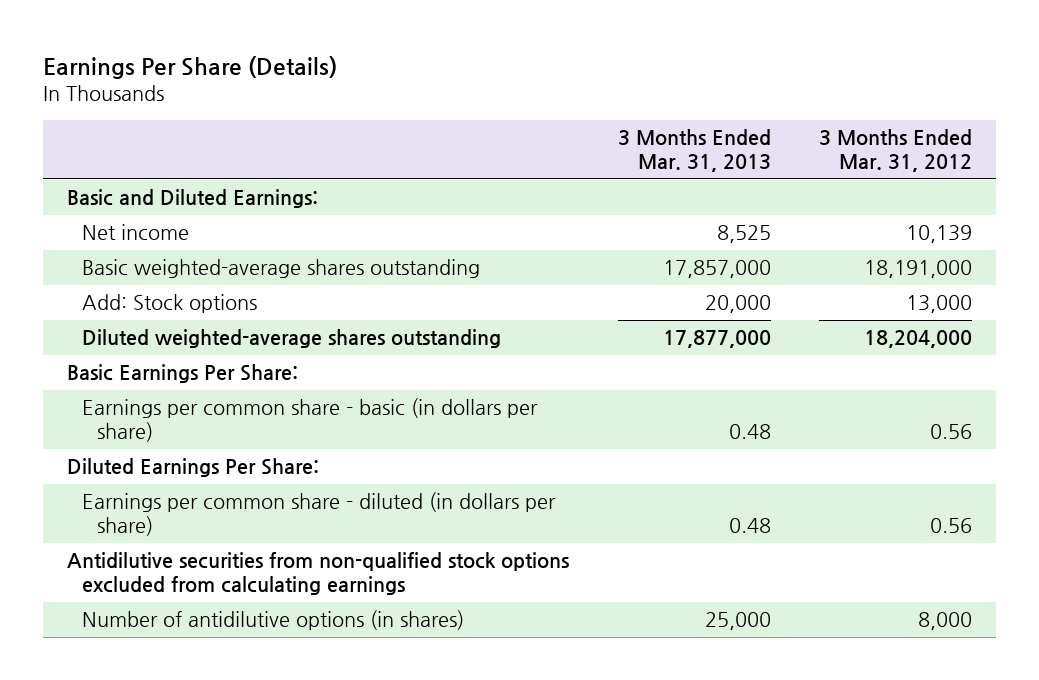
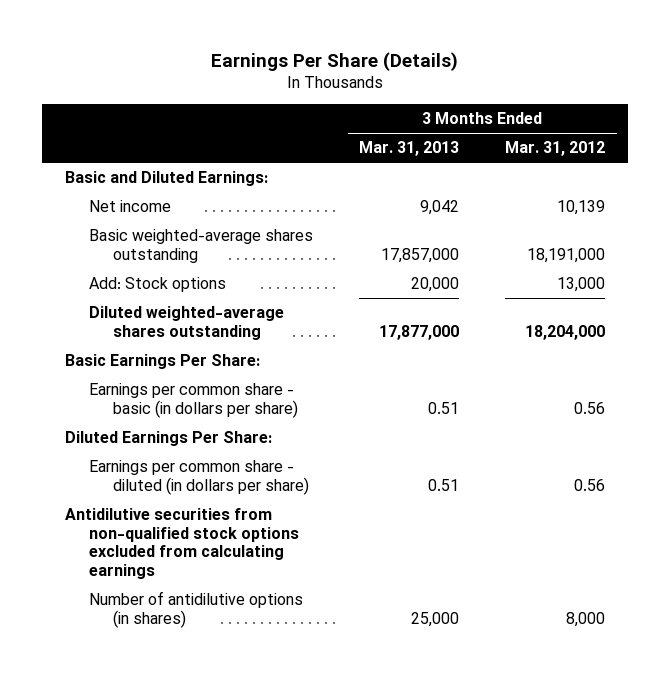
- Net income | 8,525 | 10,139
+ Net income | 9,042 | 10,139
- Earnings per common share - basic (in dollars per share) | 0.48 | 0.56
+ Earnings per common share - basic (in dollars per share) | 0.51 | 0.56
- Earnings per common share - diluted (in dollars per share) | 0.48 | 0.56
+ Earnings per common share - diluted (in dollars per share) | 0.51 | 0.56

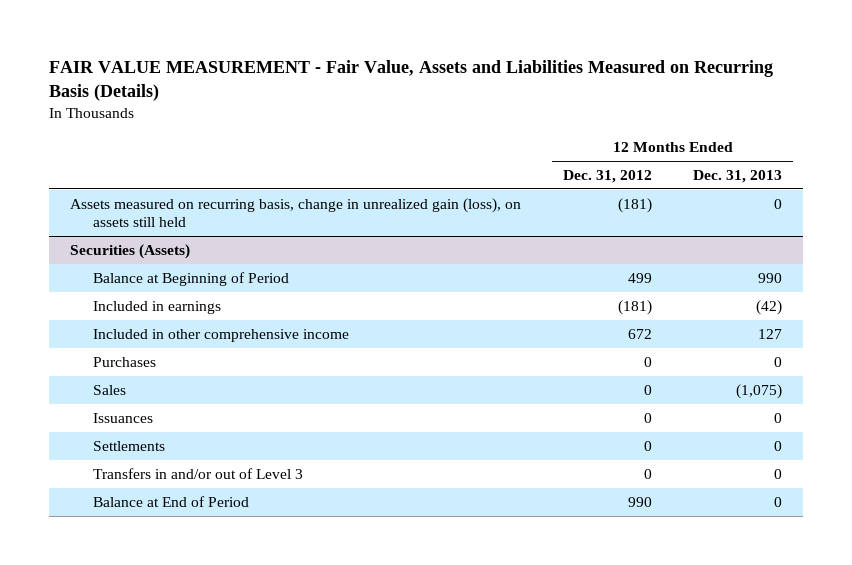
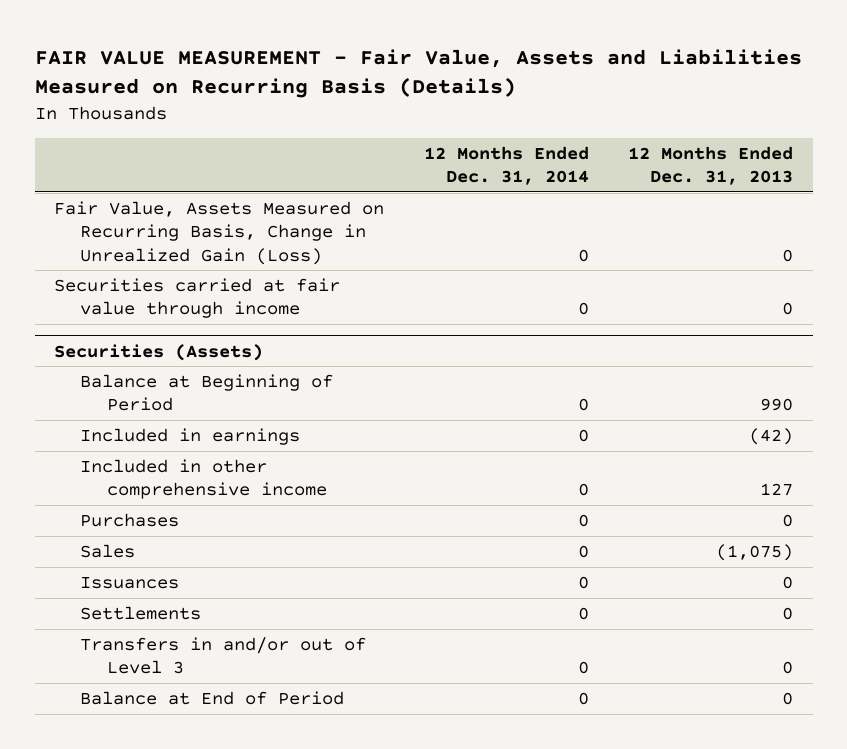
- | 12 Months Ended Dec. 31, 2012 | 12 Months Ended Dec. 31, 2013
+ | 12 Months Ended Dec. 31, 2014 | 12 Months Ended Dec. 31, 2013
- Assets measured on recurring basis, change in unrealized gain (loss), on assets still held | (181) | 0
+ Fair Value, Assets Measured on Recurring Basis, Change in Unrealized Gain (Loss) | 0 | 0
+ Securities carried at fair value through income | 0 | 0

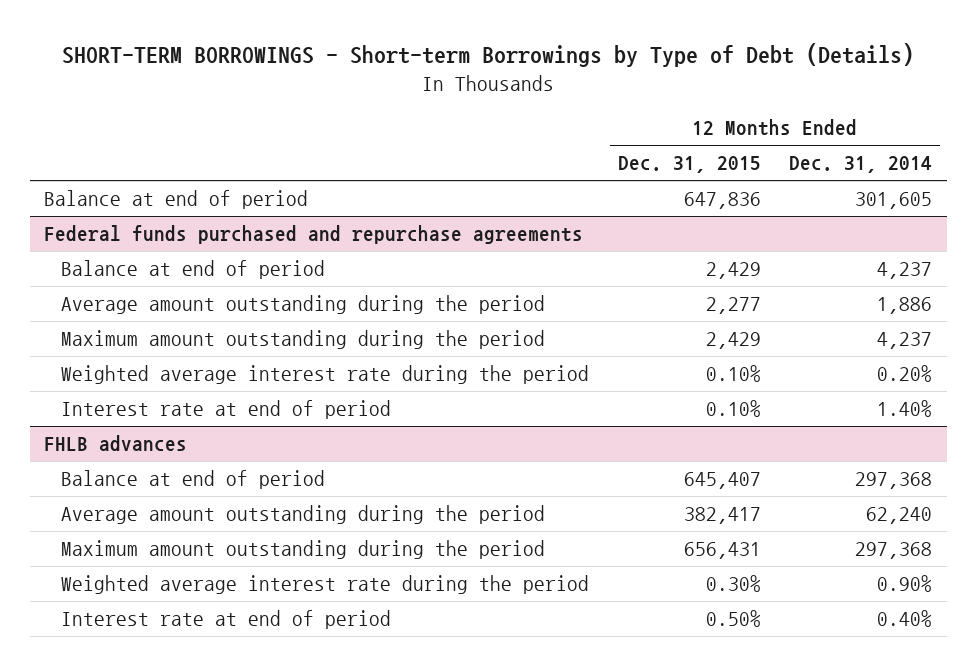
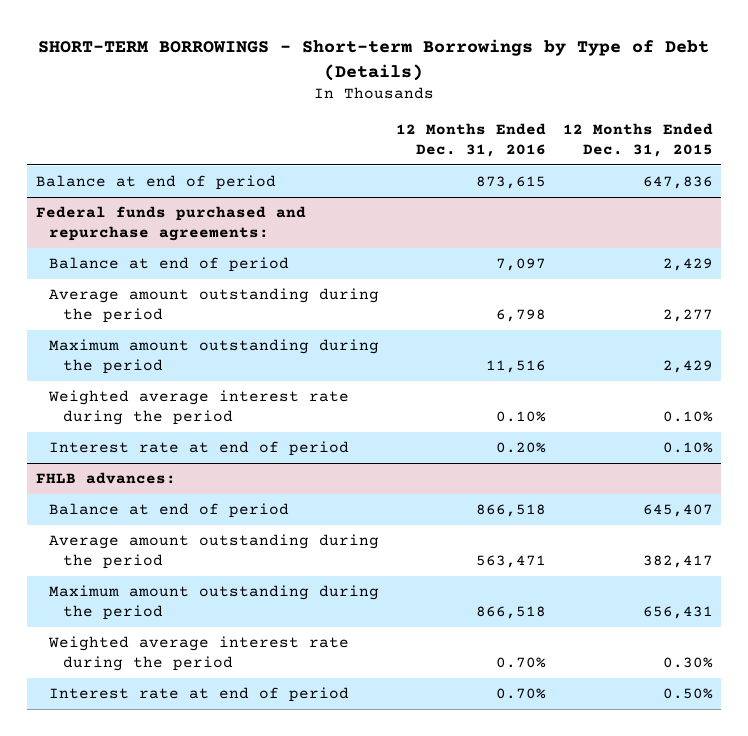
- | 12 Months Ended Dec. 31, 2015 | 12 Months Ended Dec. 31, 2014
+ | 12 Months Ended Dec. 31, 2016 | 12 Months Ended Dec. 31, 2015
- Federal funds purchased and repurchase agreements
+ Federal funds purchased and repurchase agreements:
- FHLB advances
+ FHLB advances:

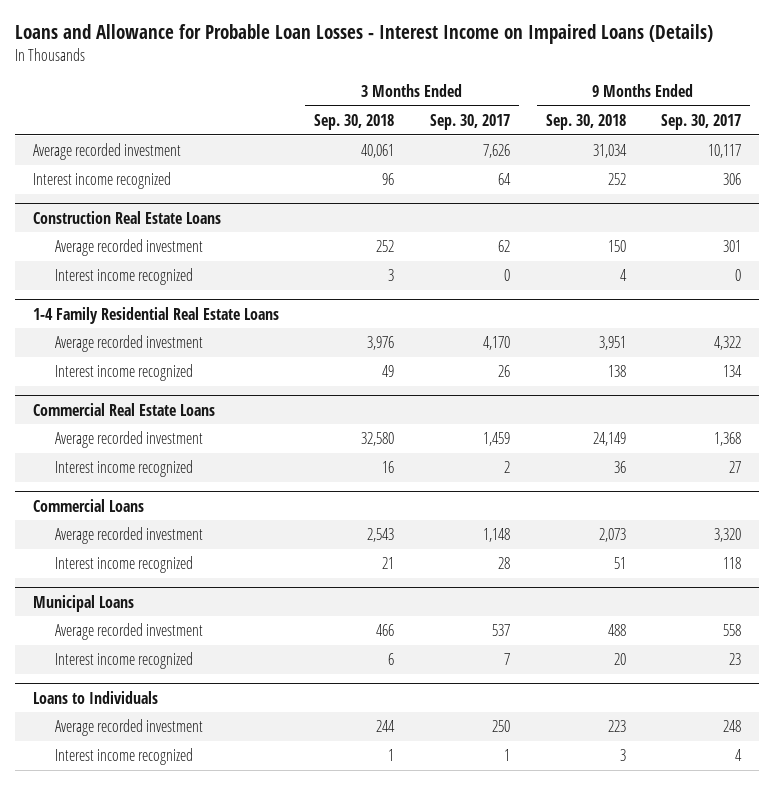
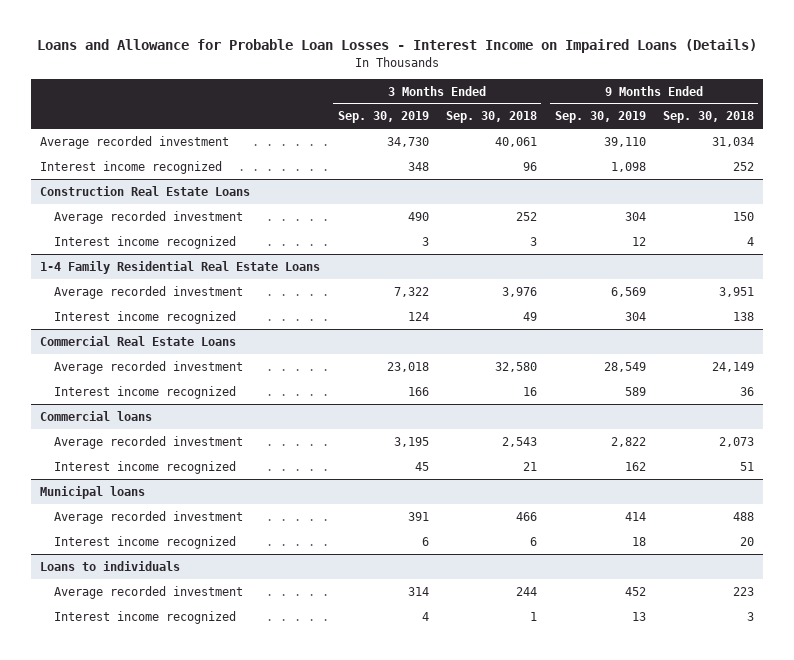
- | 3 Months Ended Sep. 30, 2018 | 3 Months Ended Sep. 30, 2017 | 9 Months Ended Sep. 30, 2018 | 9 Months Ended Sep. 30, 2017
+ | 3 Months Ended Sep. 30, 2019 | 3 Months Ended Sep. 30, 2018 | 9 Months Ended Sep. 30, 2019 | 9 Months Ended Sep. 30, 2018
- Commercial Loans
+ Commercial loans
- Municipal Loans
+ Municipal loans
- Loans to Individuals
+ Loans to individuals

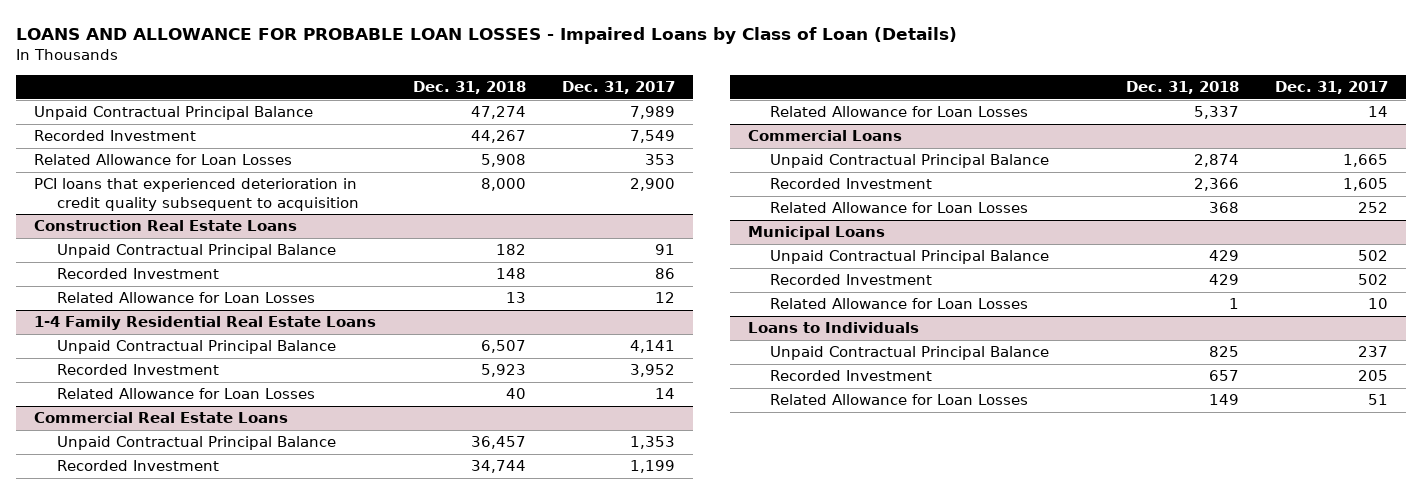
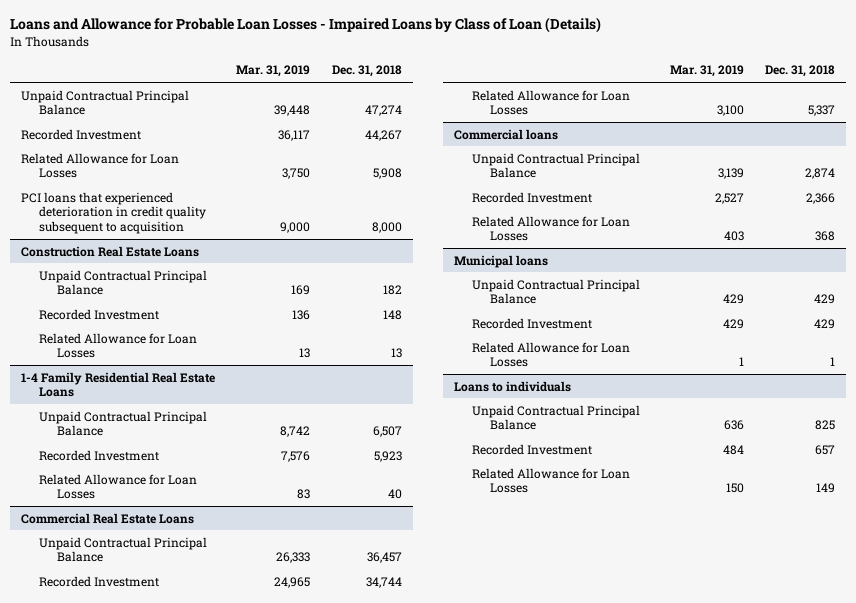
- LOANS AND ALLOWANCE FOR PROBABLE LOAN LOSSES - Impaired Loans by Class of Loan (Details)
+ Loans and Allowance for Probable Loan Losses - Impaired Loans by Class of Loan (Details)
- | Dec. 31, 2018 | Dec. 31, 2017
+ | Mar. 31, 2019 | Dec. 31, 2018
- Commercial Loans
+ Commercial loans
- Municipal Loans
+ Municipal loans
- Loans to Individuals
+ Loans to individuals

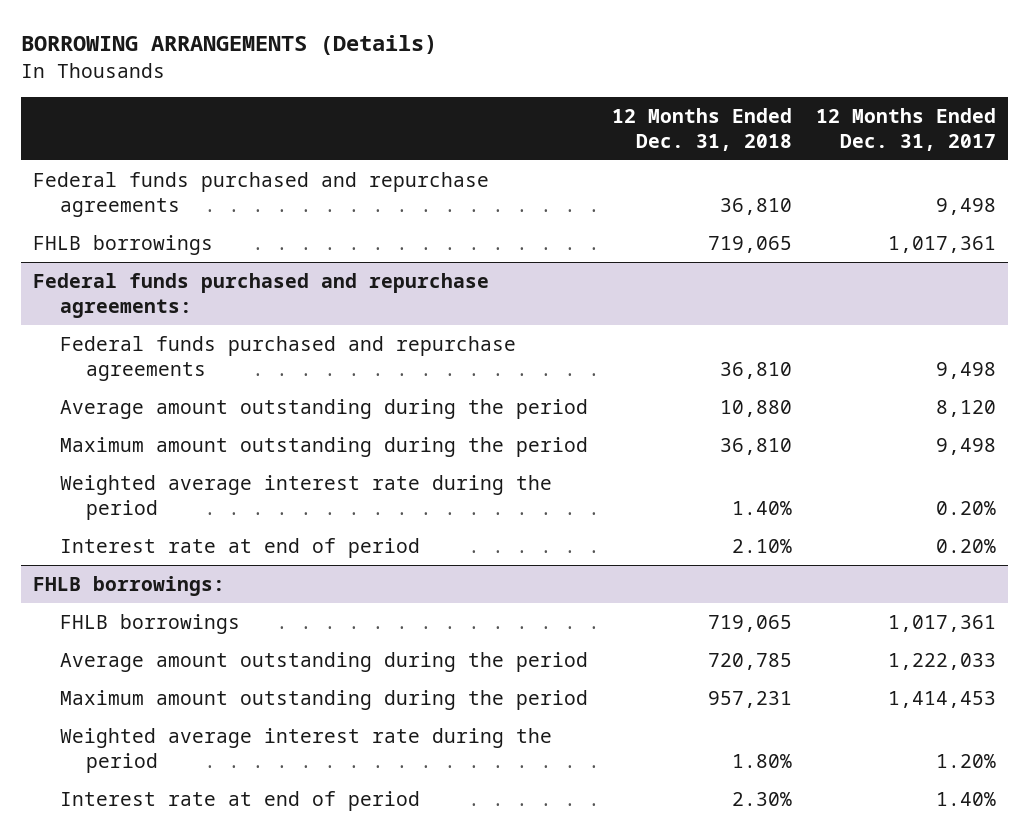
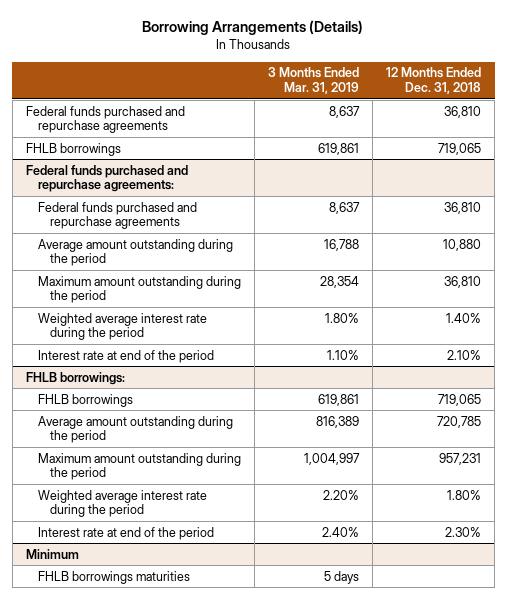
- BORROWING ARRANGEMENTS (Details)
+ Borrowing Arrangements (Details)
- | 12 Months Ended Dec. 31, 2018 | 12 Months Ended Dec. 31, 2017
+ | 3 Months Ended Mar. 31, 2019 | 12 Months Ended Dec. 31, 2018
@ Federal funds purchased and repurchase agreements:
- Interest rate at end of period | 2.10% | 0.20%
+ Interest rate at end of the period | 1.10% | 2.10%
@ FHLB borrowings:
- Interest rate at end of period | 2.30% | 1.40%
+ Interest rate at end of the period | 2.40% | 2.30%
+ Minimum
+ FHLB borrowings maturities | 5 days |

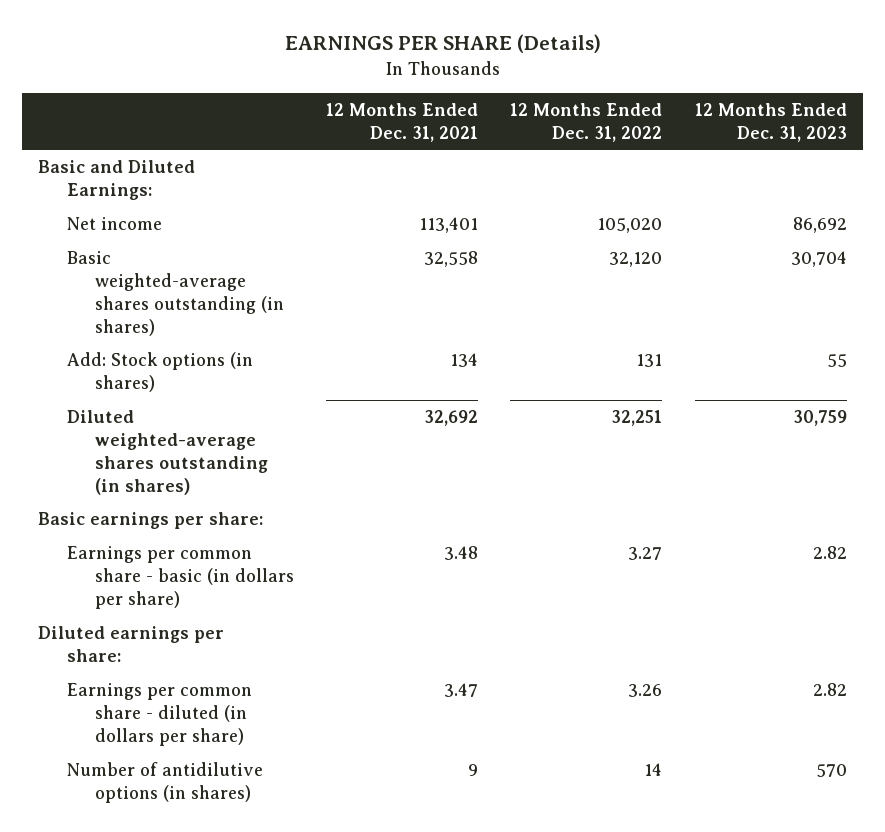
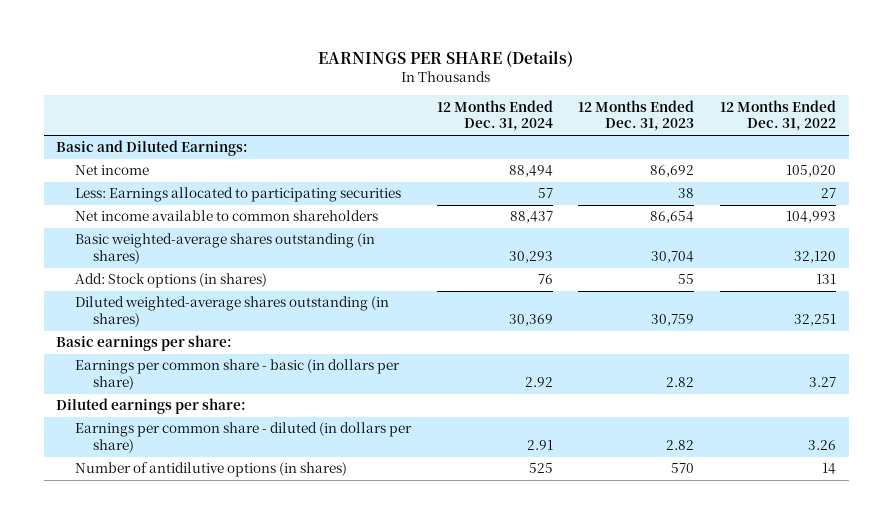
- | 12 Months Ended Dec. 31, 2021 | 12 Months Ended Dec. 31, 2022 | 12 Months Ended Dec. 31, 2023
+ | 12 Months Ended Dec. 31, 2024 | 12 Months Ended Dec. 31, 2023 | 12 Months Ended Dec. 31, 2022
+ Less: Earnings allocated to participating securities | 57 | 38 | 27
+ Net income available to common shareholders | 88,437 | 86,654 | 104,993

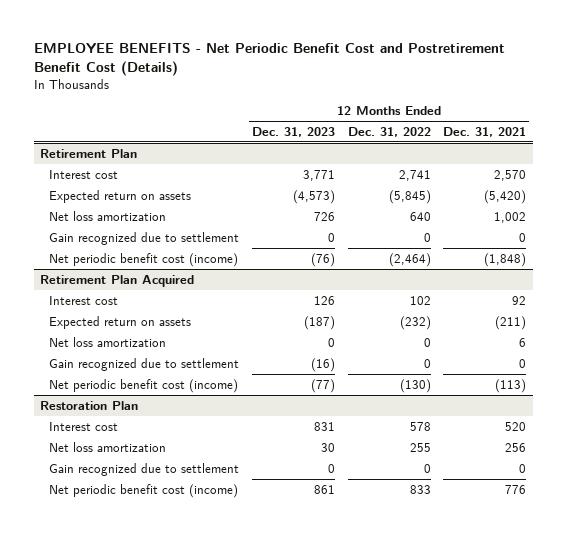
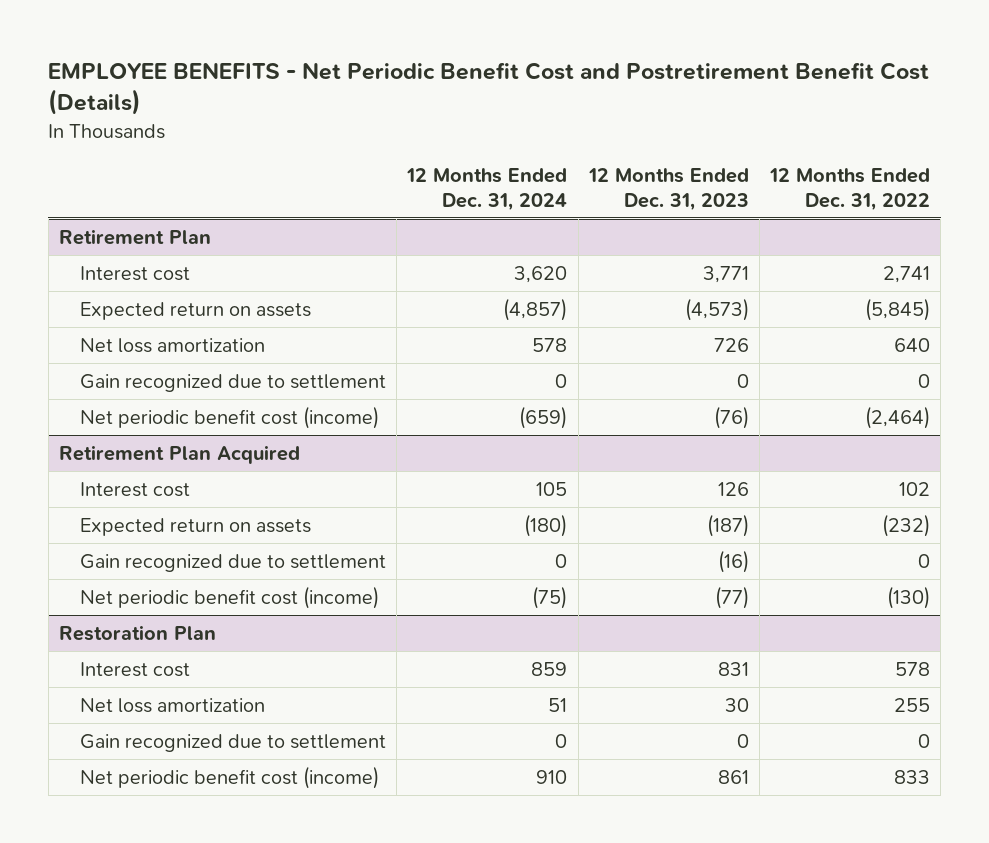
- | 12 Months Ended Dec. 31, 2023 | 12 Months Ended Dec. 31, 2022 | 12 Months Ended Dec. 31, 2021
+ | 12 Months Ended Dec. 31, 2024 | 12 Months Ended Dec. 31, 2023 | 12 Months Ended Dec. 31, 2022
@ Retirement Plan Acquired
- Net loss amortization | 0 | 0 | 6

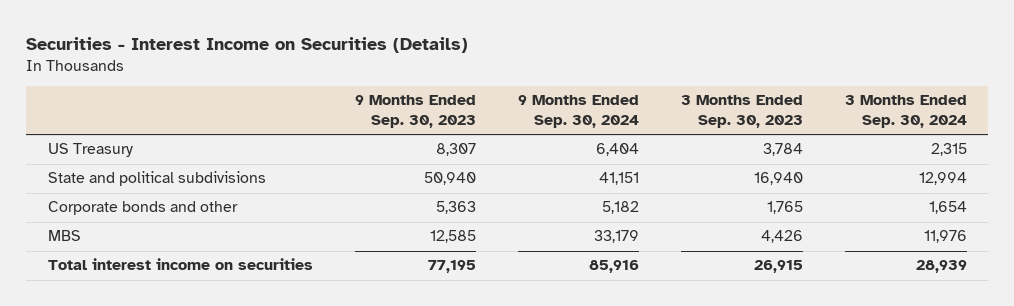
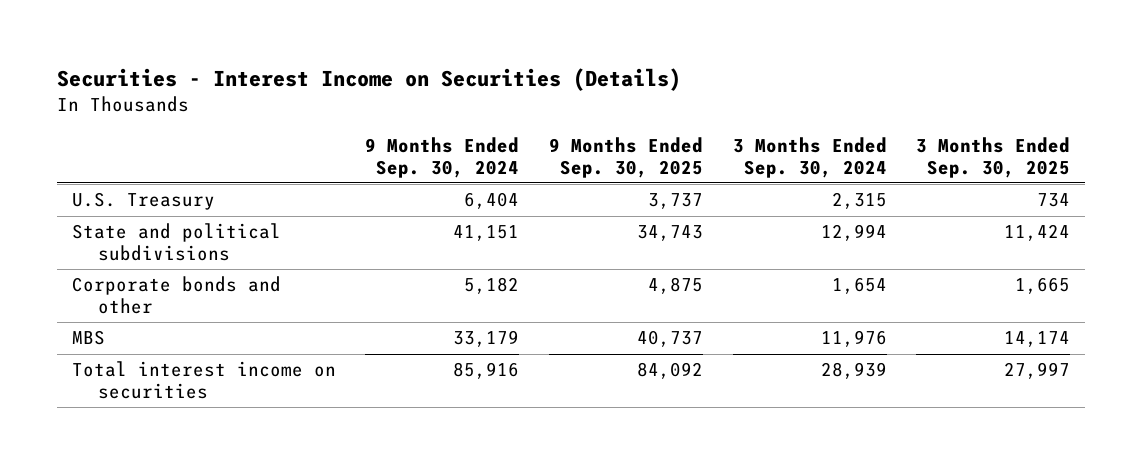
- | 9 Months Ended Sep. 30, 2023 | 9 Months Ended Sep. 30, 2024 | 3 Months Ended Sep. 30, 2023 | 3 Months Ended Sep. 30, 2024
+ | 9 Months Ended Sep. 30, 2024 | 9 Months Ended Sep. 30, 2025 | 3 Months Ended Sep. 30, 2024 | 3 Months Ended Sep. 30, 2025
- US Treasury | 8,307 | 6,404 | 3,784 | 2,315
+ U.S. Treasury | 6,404 | 3,737 | 2,315 | 734

